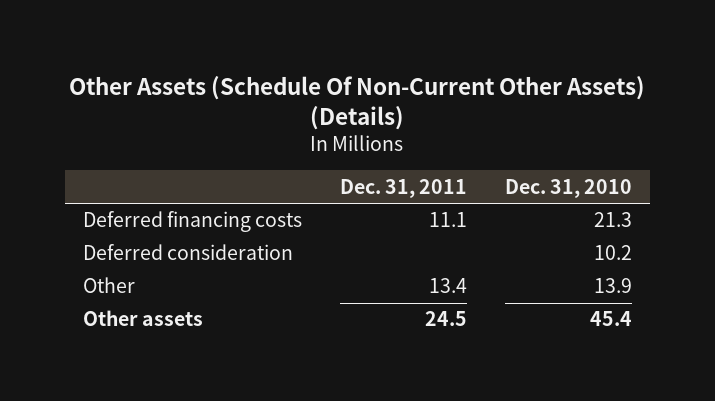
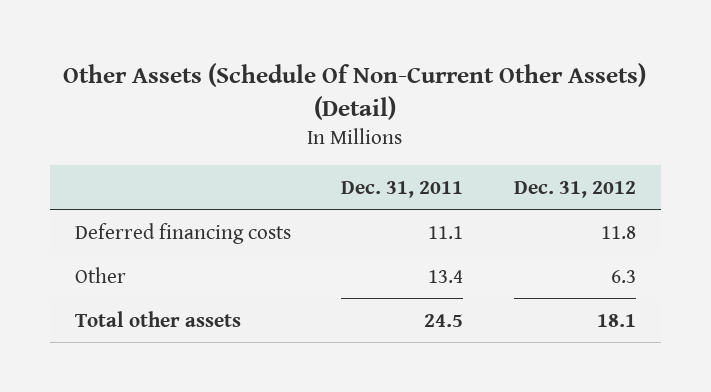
- Other Assets (Schedule Of Non-Current Other Assets) (Details)
+ Other Assets (Schedule Of Non-Current Other Assets) (Detail)
- | Dec. 31, 2011 | Dec. 31, 2010
+ | Dec. 31, 2011 | Dec. 31, 2012
- Deferred consideration | | 10.2
- Other assets | 24.5 | 45.4
+ Total other assets | 24.5 | 18.1

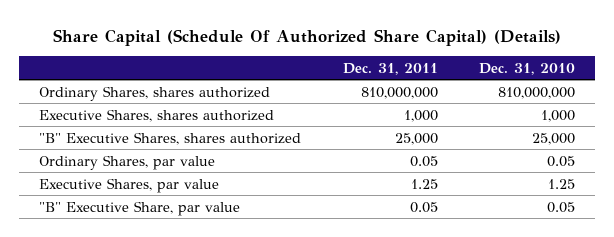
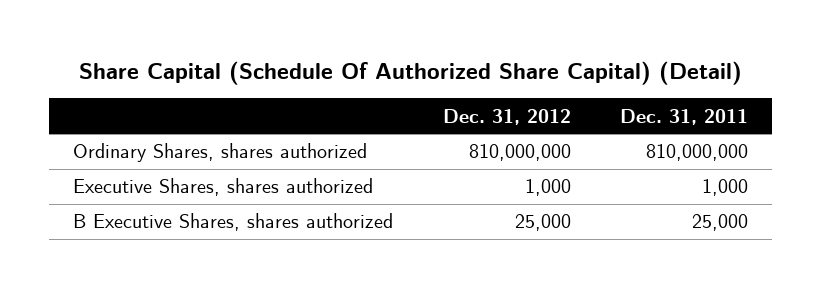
- Share Capital (Schedule Of Authorized Share Capital) (Details)
+ Share Capital (Schedule Of Authorized Share Capital) (Detail)
- | Dec. 31, 2011 | Dec. 31, 2010
+ | Dec. 31, 2012 | Dec. 31, 2011
- "B" Executive Shares, shares authorized | 25,000 | 25,000
- Ordinary Shares, par value | 0.05 | 0.05
- Executive Shares, par value | 1.25 | 1.25
- "B" Executive Share, par value | 0.05 | 0.05
+ B Executive Shares, shares authorized | 25,000 | 25,000

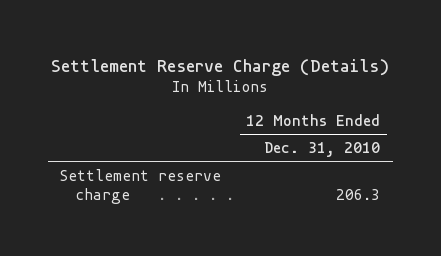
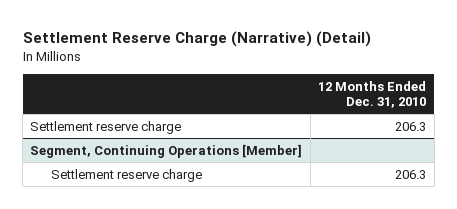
- Settlement Reserve Charge (Details)
+ Settlement Reserve Charge (Narrative) (Detail)
+ Segment, Continuing Operations [Member]
+ Settlement reserve charge | 206.3

